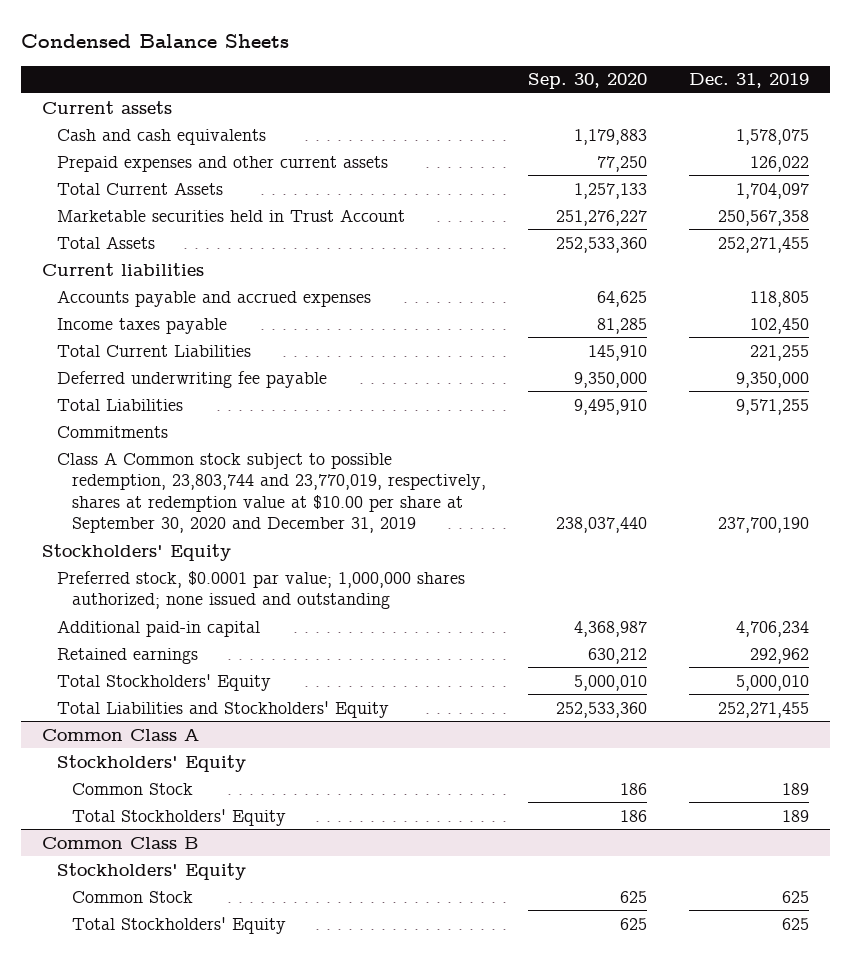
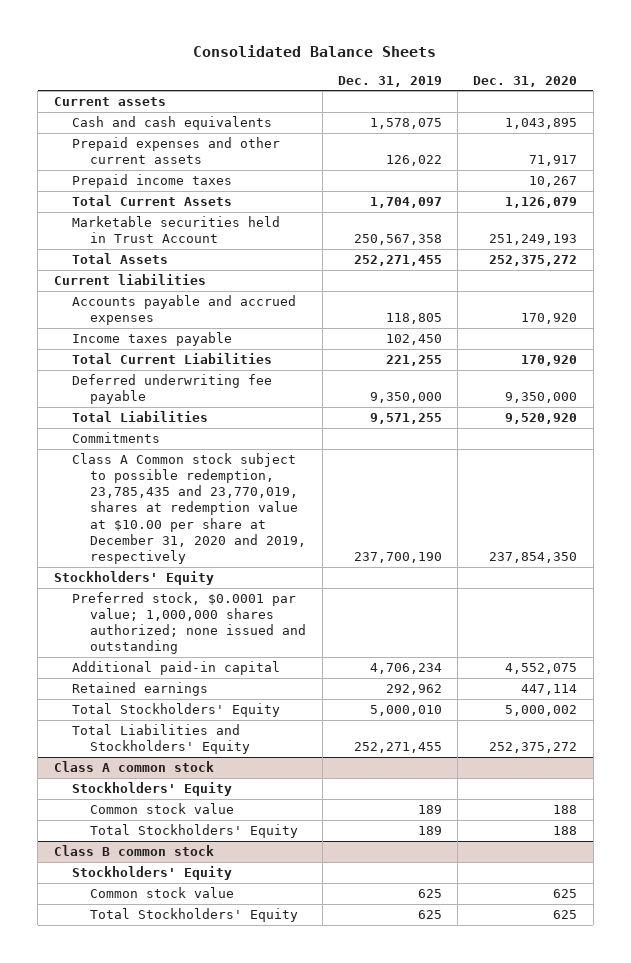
- Condensed Balance Sheets
+ Consolidated Balance Sheets
- | Sep. 30, 2020 | Dec. 31, 2019
+ | Dec. 31, 2019 | Dec. 31, 2020
+ Prepaid income taxes | | 10,267
- Class A Common stock subject to possible redemption, 23,803,744 and 23,770,019, respectively, shares at redemption value at $10.00 per share at September 30, 2020 and December 31, 2019 | 238,037,440 | 237,700,190
+ Class A Common stock subject to possible redemption, 23,785,435 and 23,770,019, shares at redemption value at $10.00 per share at December 31, 2020 and 2019, respectively | 237,700,190 | 237,854,350
- Common Class A
+ Class A common stock
- Common Stock | 186 | 189
+ Common stock value | 189 | 188
- Common Class B
+ Class B common stock
- Common Stock | 625 | 625
+ Common stock value | 625 | 625

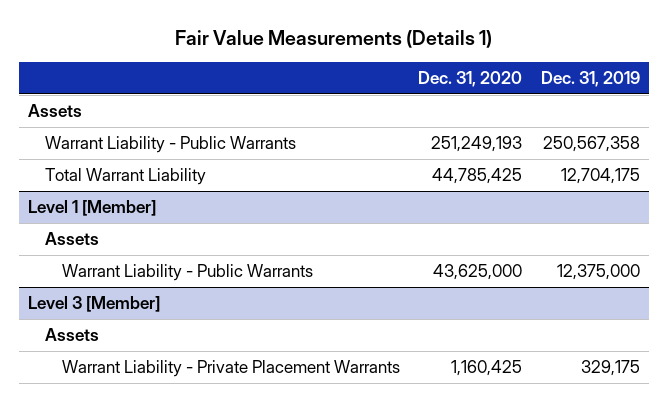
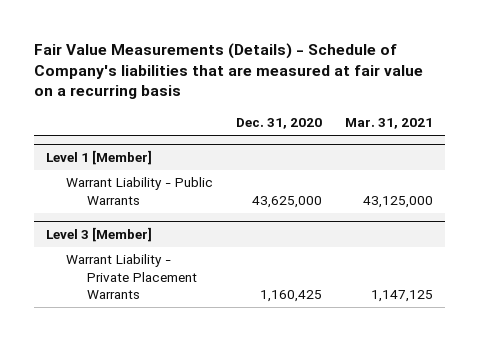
- Fair Value Measurements (Details 1)
+ Fair Value Measurements (Details) - Schedule of Company's liabilities that are measured at fair value on a recurring basis
- | Dec. 31, 2020 | Dec. 31, 2019
+ | Dec. 31, 2020 | Mar. 31, 2021
- Assets
- Warrant Liability - Public Warrants | 251,249,193 | 250,567,358
- Total Warrant Liability | 44,785,425 | 12,704,175
@ Level 1 [Member]
- Assets
@ Level 3 [Member]
- Assets

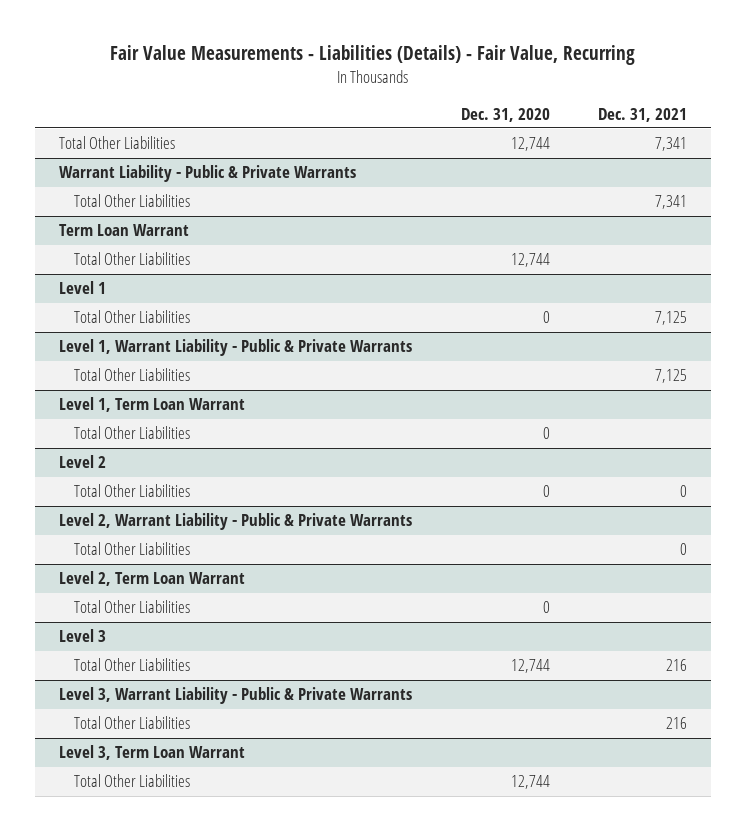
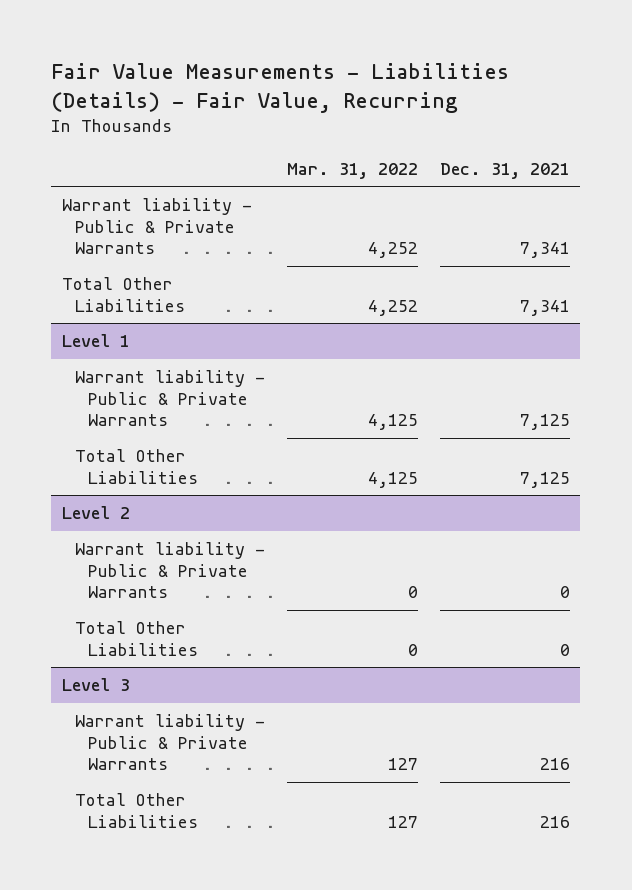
- | Dec. 31, 2020 | Dec. 31, 2021
+ | Mar. 31, 2022 | Dec. 31, 2021
- Total Other Liabilities | 12,744 | 7,341
- Warrant Liability - Public & Private Warrants
+ Warrant liability - Public & Private Warrants | 4,252 | 7,341
- Term Loan Warrant
- Total Other Liabilities | 12,744 |
@ Level 1
- Total Other Liabilities | 0 | 7,125
- Level 1, Warrant Liability - Public & Private Warrants
@ Level 1
+ Warrant liability - Public & Private Warrants | 4,125 | 7,125
- Level 1, Term Loan Warrant
- Total Other Liabilities | 0 |
@ Level 2
- Total Other Liabilities | 0 | 0
- Level 2, Warrant Liability - Public & Private Warrants
@ Level 2
+ Warrant liability - Public & Private Warrants | 0 | 0
- Level 2, Term Loan Warrant
- Total Other Liabilities | 0 |
@ Level 3
- Total Other Liabilities | 12,744 | 216
- Level 3, Warrant Liability - Public & Private Warrants
@ Level 3
+ Warrant liability - Public & Private Warrants | 127 | 216
- Level 3, Term Loan Warrant
- Total Other Liabilities | 12,744 |

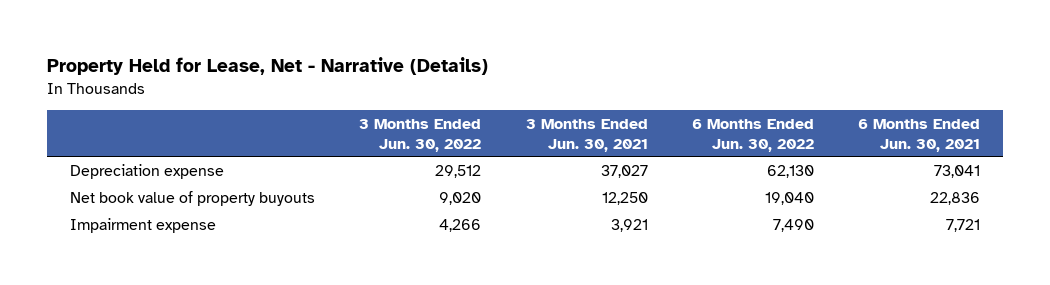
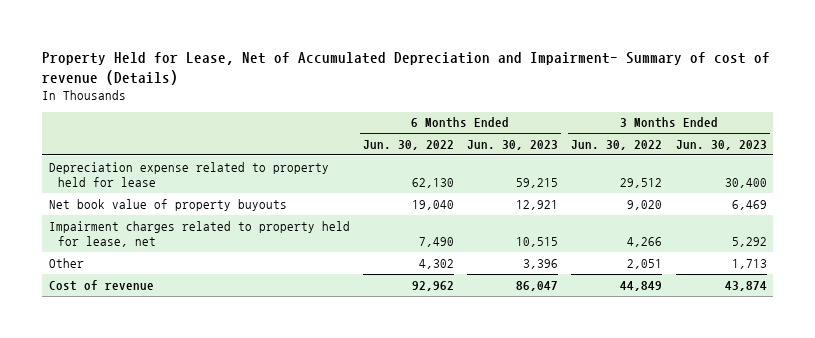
- Property Held for Lease, Net - Narrative (Details)
+ Property Held for Lease, Net of Accumulated Depreciation and Impairment- Summary of cost of revenue (Details)
- | 3 Months Ended Jun. 30, 2022 | 3 Months Ended Jun. 30, 2021 | 6 Months Ended Jun. 30, 2022 | 6 Months Ended Jun. 30, 2021
+ | 6 Months Ended Jun. 30, 2022 | 6 Months Ended Jun. 30, 2023 | 3 Months Ended Jun. 30, 2022 | 3 Months Ended Jun. 30, 2023
- Depreciation expense | 29,512 | 37,027 | 62,130 | 73,041
+ Depreciation expense related to property held for lease | 62,130 | 59,215 | 29,512 | 30,400
- Impairment expense | 4,266 | 3,921 | 7,490 | 7,721
+ Impairment charges related to property held for lease, net | 7,490 | 10,515 | 4,266 | 5,292
+ Other | 4,302 | 3,396 | 2,051 | 1,713
+ Cost of revenue | 92,962 | 86,047 | 44,849 | 43,874

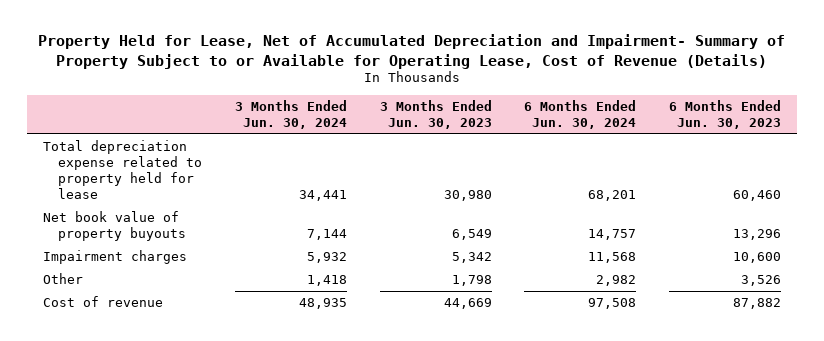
- Property Held for Lease, Net of Accumulated Depreciation and Impairment- Summary of cost of revenue (Details)
+ Property Held for Lease, Net of Accumulated Depreciation and Impairment- Summary of Property Subject to or Available for Operating Lease, Cost of Revenue (Details)
- | 6 Months Ended Jun. 30, 2022 | 6 Months Ended Jun. 30, 2023 | 3 Months Ended Jun. 30, 2022 | 3 Months Ended Jun. 30, 2023
+ | 3 Months Ended Jun. 30, 2024 | 3 Months Ended Jun. 30, 2023 | 6 Months Ended Jun. 30, 2024 | 6 Months Ended Jun. 30, 2023
- Depreciation expense related to property held for lease | 62,130 | 59,215 | 29,512 | 30,400
- Net book value of property buyouts | 19,040 | 12,921 | 9,020 | 6,469
- Impairment charges related to property held for lease, net | 7,490 | 10,515 | 4,266 | 5,292
- Other | 4,302 | 3,396 | 2,051 | 1,713
- Cost of revenue | 92,962 | 86,047 | 44,849 | 43,874
+ Total depreciation expense related to property held for lease | 34,441 | 30,980 | 68,201 | 60,460
+ Net book value of property buyouts | 7,144 | 6,549 | 14,757 | 13,296
+ Impairment charges | 5,932 | 5,342 | 11,568 | 10,600
+ Other | 1,418 | 1,798 | 2,982 | 3,526
+ Cost of revenue | 48,935 | 44,669 | 97,508 | 87,882

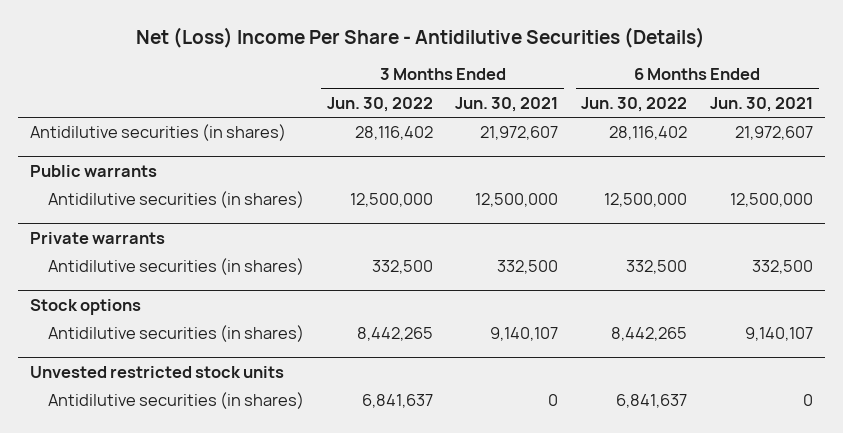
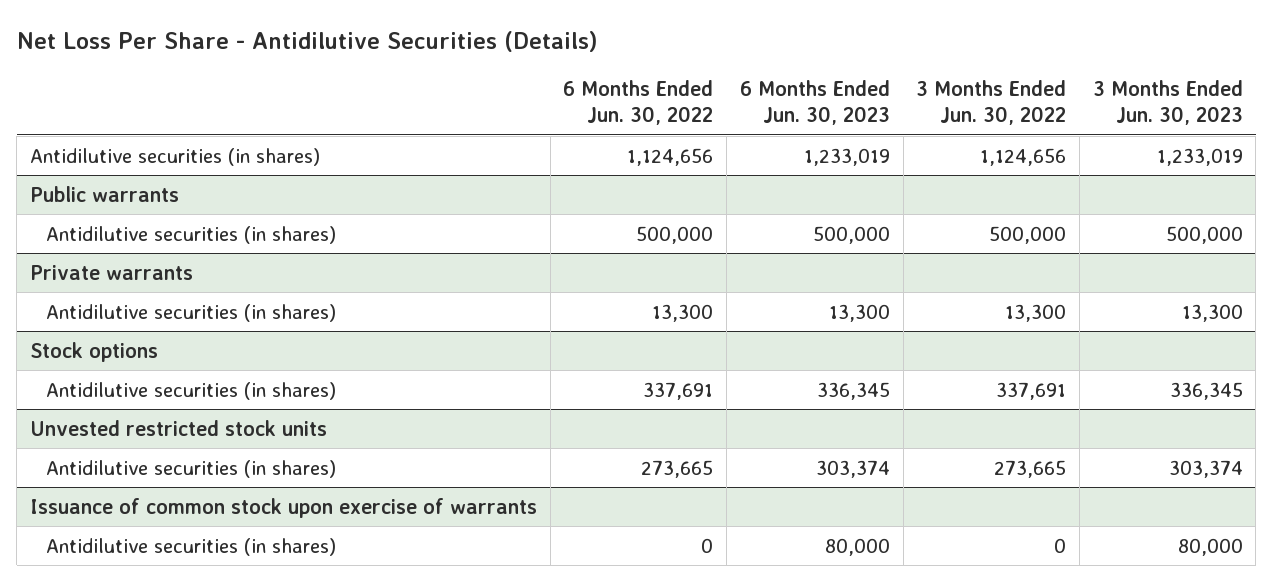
- Net (Loss) Income Per Share - Antidilutive Securities (Details)
+ Net Loss Per Share - Antidilutive Securities (Details)
- | 3 Months Ended Jun. 30, 2022 | 3 Months Ended Jun. 30, 2021 | 6 Months Ended Jun. 30, 2022 | 6 Months Ended Jun. 30, 2021
+ | 6 Months Ended Jun. 30, 2022 | 6 Months Ended Jun. 30, 2023 | 3 Months Ended Jun. 30, 2022 | 3 Months Ended Jun. 30, 2023
- Antidilutive securities (in shares) | 28,116,402 | 21,972,607 | 28,116,402 | 21,972,607
+ Antidilutive securities (in shares) | 1,124,656 | 1,233,019 | 1,124,656 | 1,233,019
@ Public warrants
- Antidilutive securities (in shares) | 12,500,000 | 12,500,000 | 12,500,000 | 12,500,000
+ Antidilutive securities (in shares) | 500,000 | 500,000 | 500,000 | 500,000
@ Private warrants
- Antidilutive securities (in shares) | 332,500 | 332,500 | 332,500 | 332,500
+ Antidilutive securities (in shares) | 13,300 | 13,300 | 13,300 | 13,300
@ Stock options
- Antidilutive securities (in shares) | 8,442,265 | 9,140,107 | 8,442,265 | 9,140,107
+ Antidilutive securities (in shares) | 337,691 | 336,345 | 337,691 | 336,345
@ Unvested restricted stock units
- Antidilutive securities (in shares) | 6,841,637 | 0 | 6,841,637 | 0
+ Antidilutive securities (in shares) | 273,665 | 303,374 | 273,665 | 303,374
+ Issuance of common stock upon exercise of warrants
+ Antidilutive securities (in shares) | 0 | 80,000 | 0 | 80,000

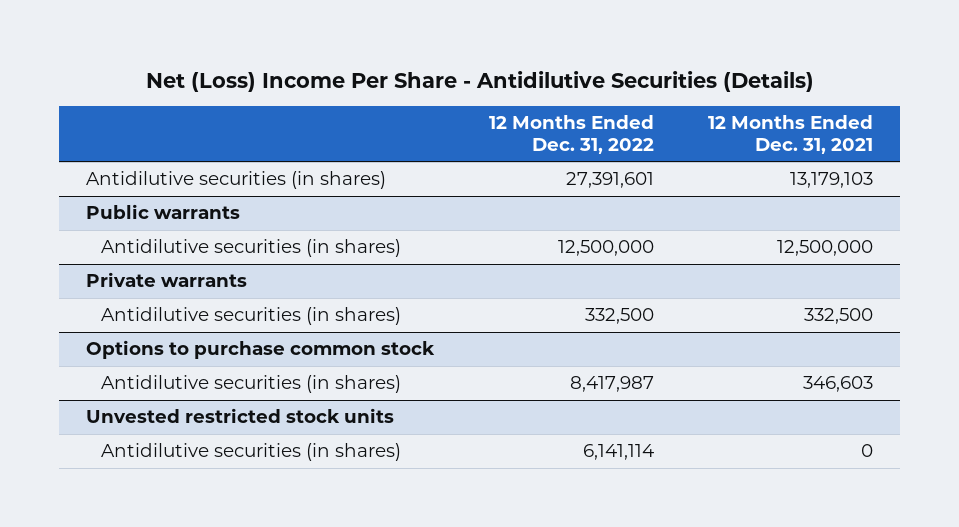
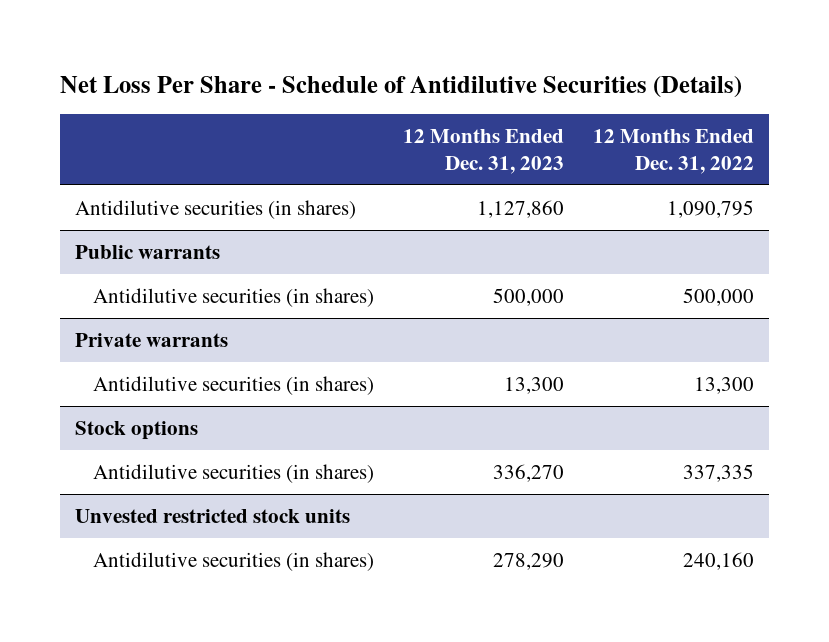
- Net (Loss) Income Per Share - Antidilutive Securities (Details)
+ Net Loss Per Share - Schedule of Antidilutive Securities (Details)
- | 12 Months Ended Dec. 31, 2022 | 12 Months Ended Dec. 31, 2021
+ | 12 Months Ended Dec. 31, 2023 | 12 Months Ended Dec. 31, 2022
- Antidilutive securities (in shares) | 27,391,601 | 13,179,103
+ Antidilutive securities (in shares) | 1,127,860 | 1,090,795
@ Public warrants
- Antidilutive securities (in shares) | 12,500,000 | 12,500,000
+ Antidilutive securities (in shares) | 500,000 | 500,000
@ Private warrants
- Antidilutive securities (in shares) | 332,500 | 332,500
- Options to purchase common stock
- Antidilutive securities (in shares) | 8,417,987 | 346,603
@ Private warrants
+ Antidilutive securities (in shares) | 13,300 | 13,300
+ Stock options
+ Antidilutive securities (in shares) | 336,270 | 337,335
@ Unvested restricted stock units
- Antidilutive securities (in shares) | 6,141,114 | 0
+ Antidilutive securities (in shares) | 278,290 | 240,160

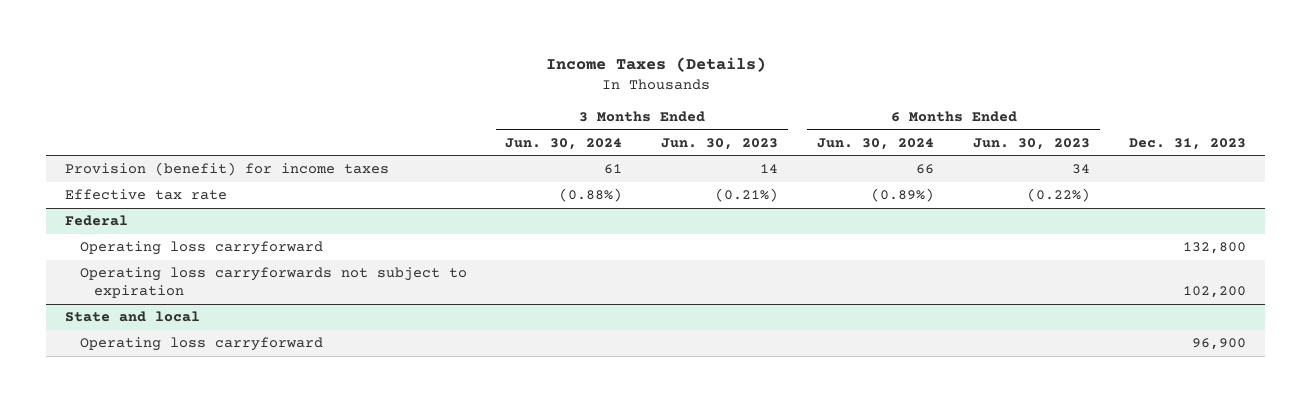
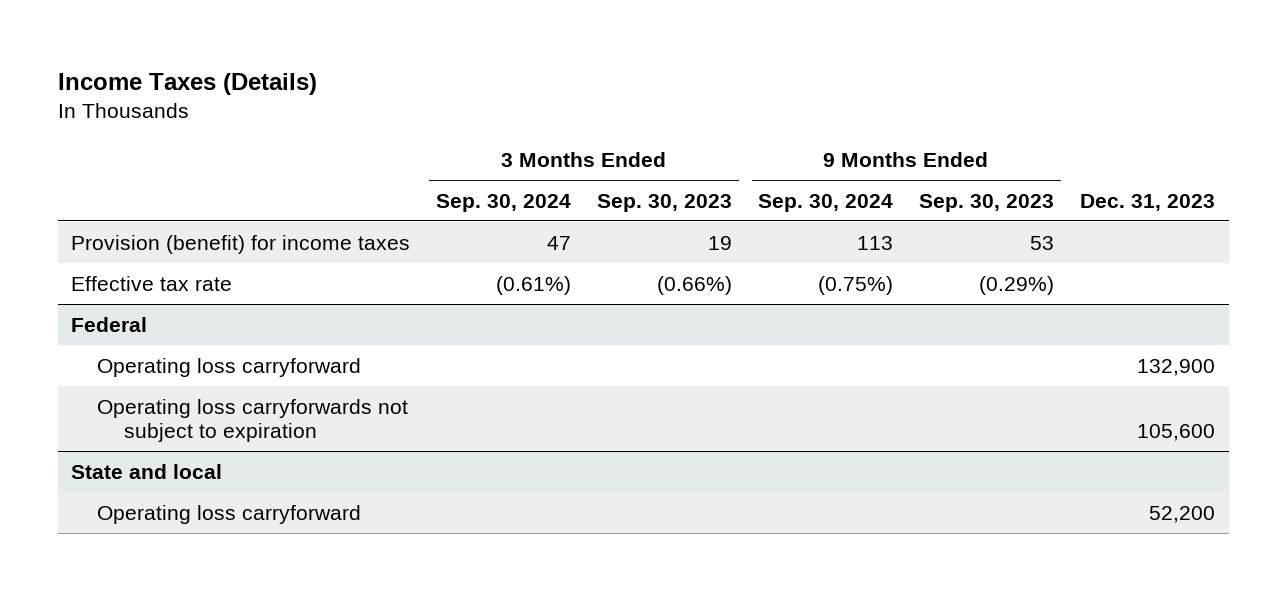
- | 3 Months Ended Jun. 30, 2024 | 3 Months Ended Jun. 30, 2023 | 6 Months Ended Jun. 30, 2024 | 6 Months Ended Jun. 30, 2023 | Dec. 31, 2023
+ | 3 Months Ended Sep. 30, 2024 | 3 Months Ended Sep. 30, 2023 | 9 Months Ended Sep. 30, 2024 | 9 Months Ended Sep. 30, 2023 | Dec. 31, 2023
@ Federal
- Operating loss carryforward | | | | | 132,800
- Operating loss carryforwards not subject to expiration | | | | | 102,200
+ Operating loss carryforward | | | | | 132,900
+ Operating loss carryforwards not subject to expiration | | | | | 105,600
@ State and local
- Operating loss carryforward | | | | | 96,900
+ Operating loss carryforward | | | | | 52,200

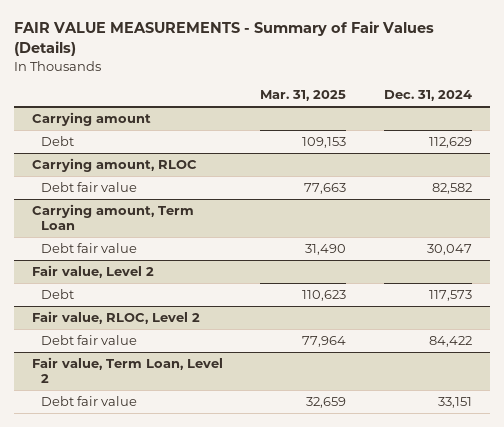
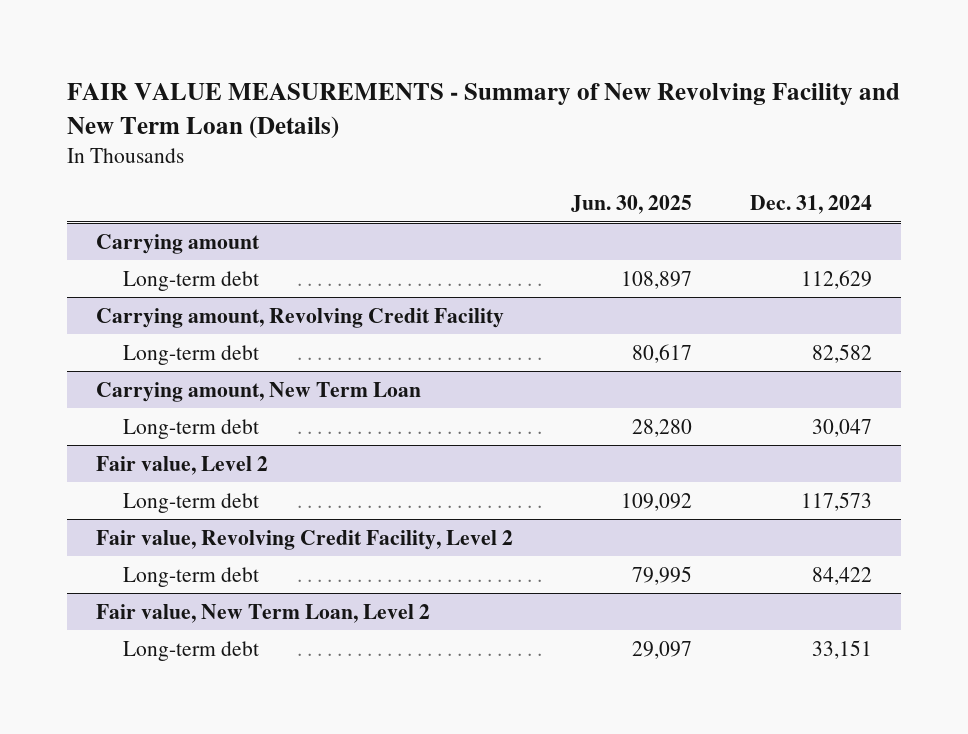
- FAIR VALUE MEASUREMENTS - Summary of Fair Values (Details)
+ FAIR VALUE MEASUREMENTS - Summary of New Revolving Facility and New Term Loan (Details)
- | Mar. 31, 2025 | Dec. 31, 2024
+ | Jun. 30, 2025 | Dec. 31, 2024
@ Carrying amount
- Debt | 109,153 | 112,629
- Carrying amount, RLOC
- Debt fair value | 77,663 | 82,582
- Carrying amount, Term Loan
- Debt fair value | 31,490 | 30,047
@ Carrying amount
+ Long-term debt | 108,897 | 112,629
+ Carrying amount, Revolving Credit Facility
+ Long-term debt | 80,617 | 82,582
+ Carrying amount, New Term Loan
+ Long-term debt | 28,280 | 30,047
@ Fair value, Level 2
- Debt | 110,623 | 117,573
- Fair value, RLOC, Level 2
- Debt fair value | 77,964 | 84,422
- Fair value, Term Loan, Level 2
- Debt fair value | 32,659 | 33,151
@ Fair value, Level 2
+ Long-term debt | 109,092 | 117,573
+ Fair value, Revolving Credit Facility, Level 2
+ Long-term debt | 79,995 | 84,422
+ Fair value, New Term Loan, Level 2
+ Long-term debt | 29,097 | 33,151

